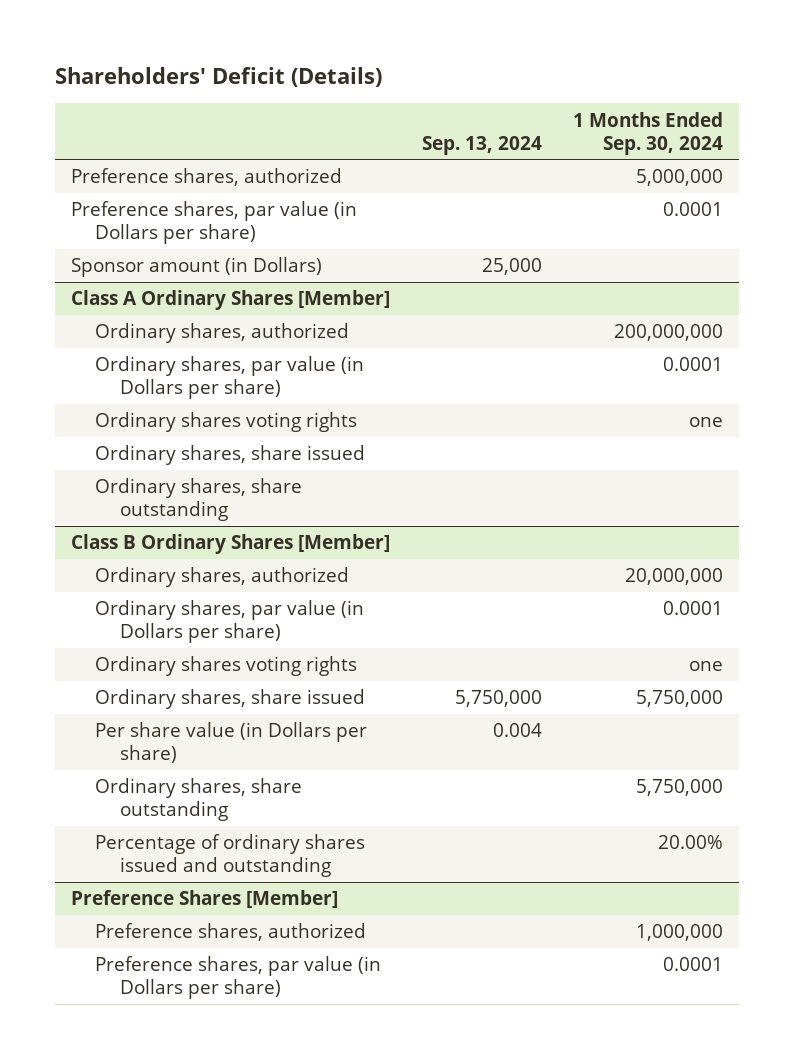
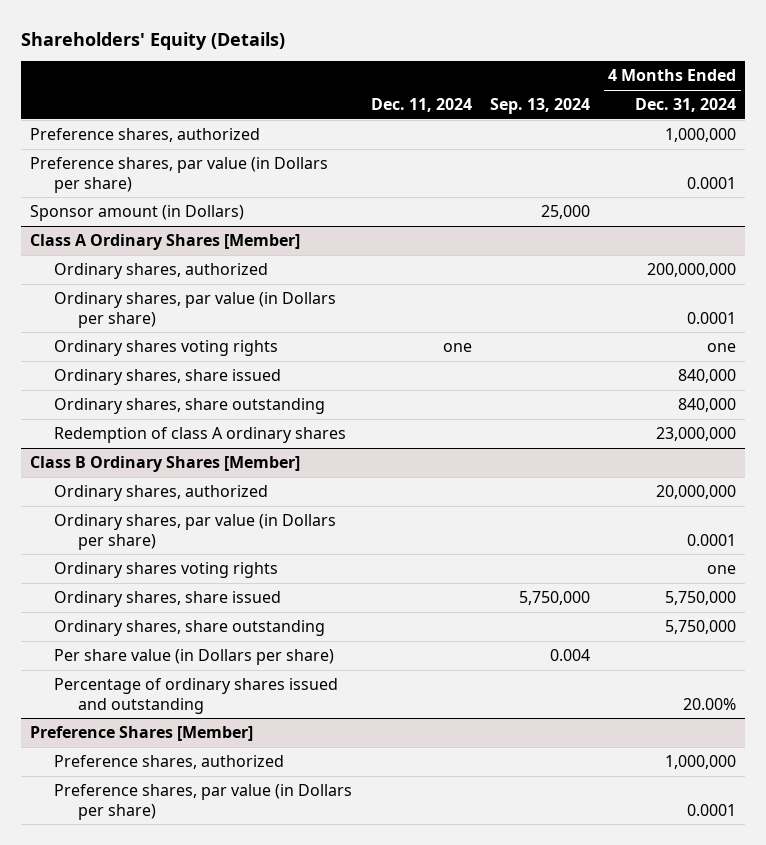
- Shareholders' Deficit (Details)
+ Shareholders' Equity (Details)
- | Sep. 13, 2024 | 1 Months Ended Sep. 30, 2024
+ | Dec. 11, 2024 | Sep. 13, 2024 | 4 Months Ended Dec. 31, 2024
@ Class A Ordinary Shares [Member]
+ Redemption of class A ordinary shares | | | 23,000,000
@ Class B Ordinary Shares [Member]
moved down: Per share value (in Dollars per share) | | 0.004 |

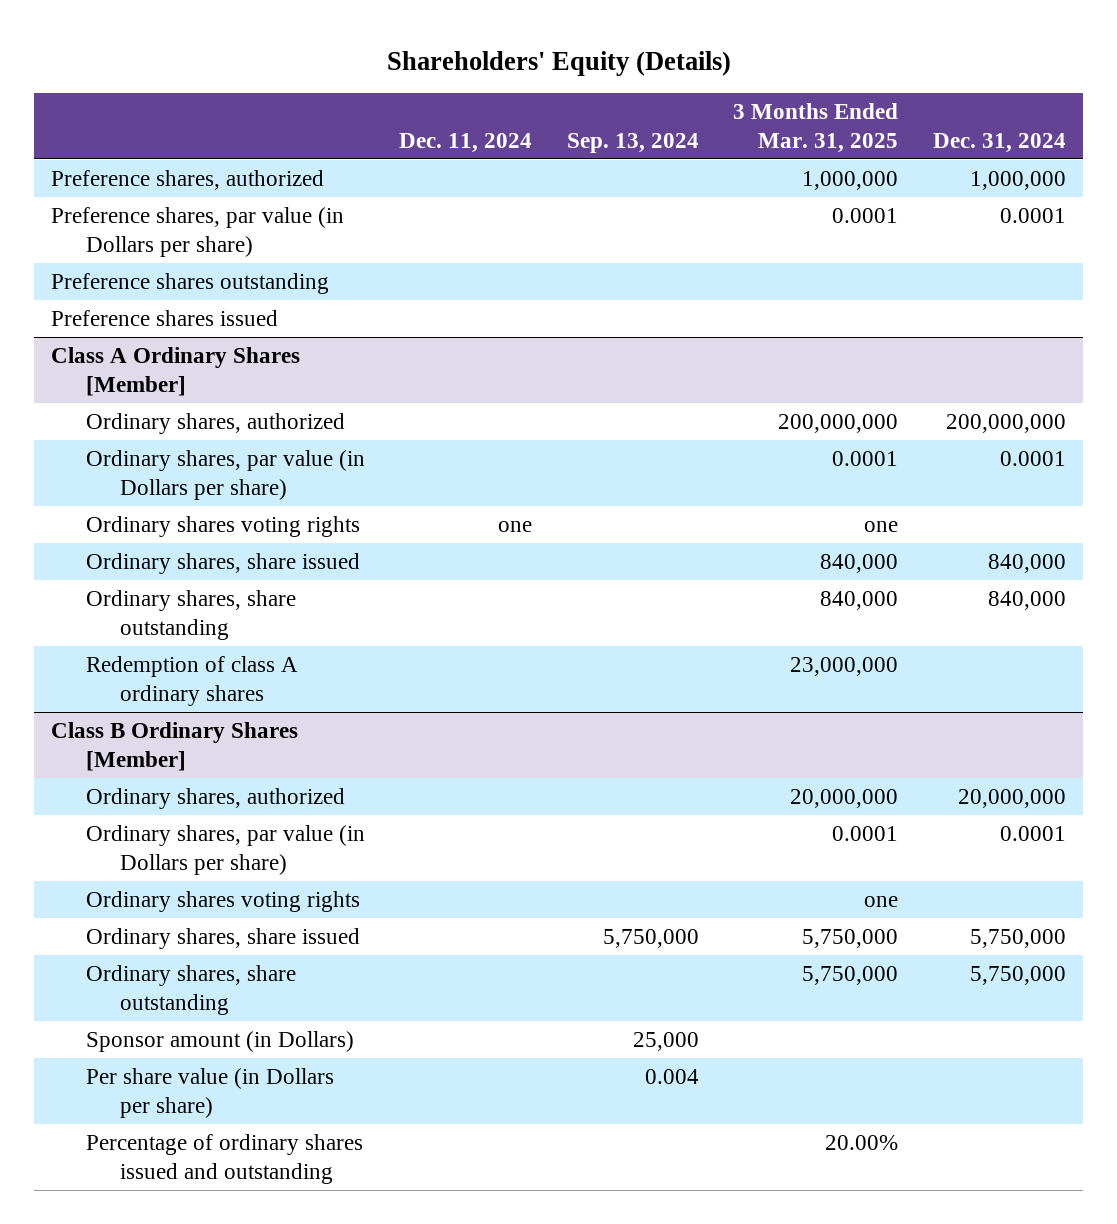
- | Dec. 11, 2024 | Sep. 13, 2024 | 4 Months Ended Dec. 31, 2024
+ | Dec. 11, 2024 | Sep. 13, 2024 | 3 Months Ended Mar. 31, 2025 | Dec. 31, 2024
- Sponsor amount (in Dollars) | | 25,000 |
+ Preference shares outstanding
+ Preference shares issued
@ Class B Ordinary Shares [Member]
+ Sponsor amount (in Dollars) | | 25,000 | |
- Preference Shares [Member]
- Preference shares, authorized | | | 1,000,000
- Preference shares, par value (in Dollars per share) | | | 0.0001

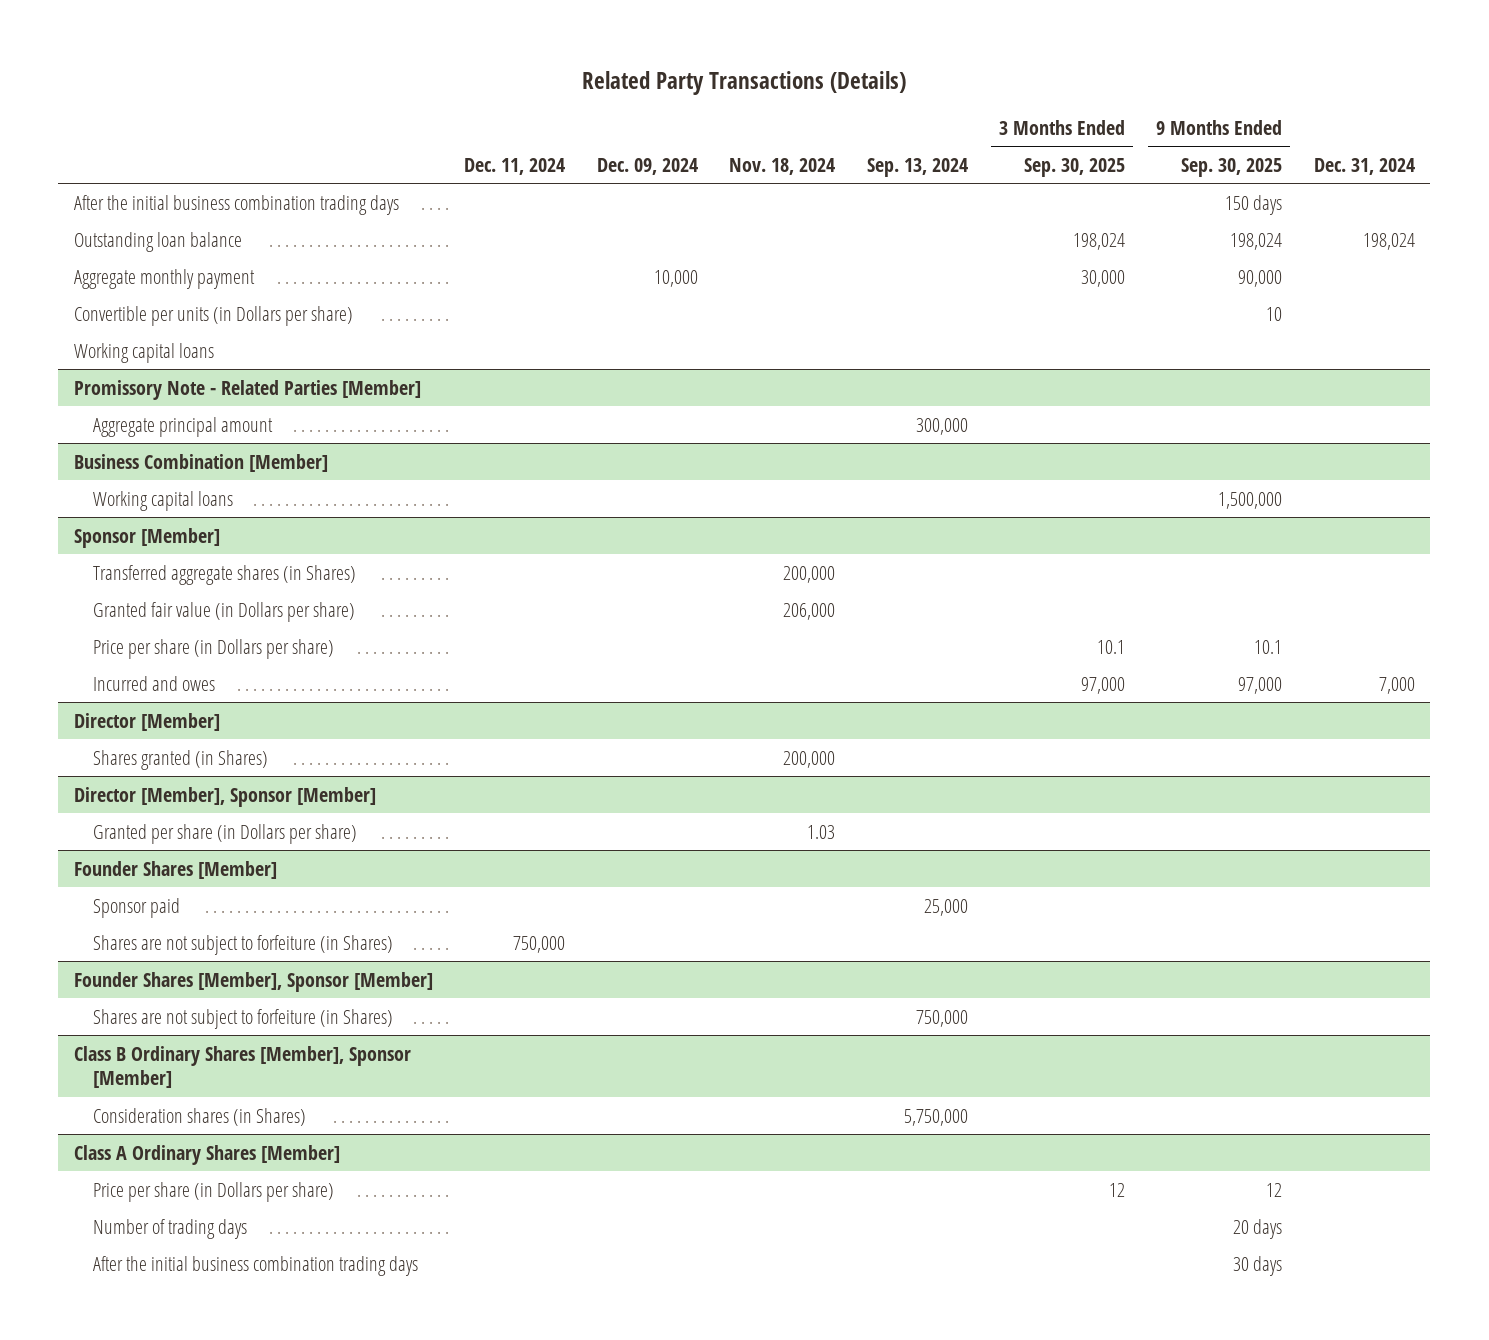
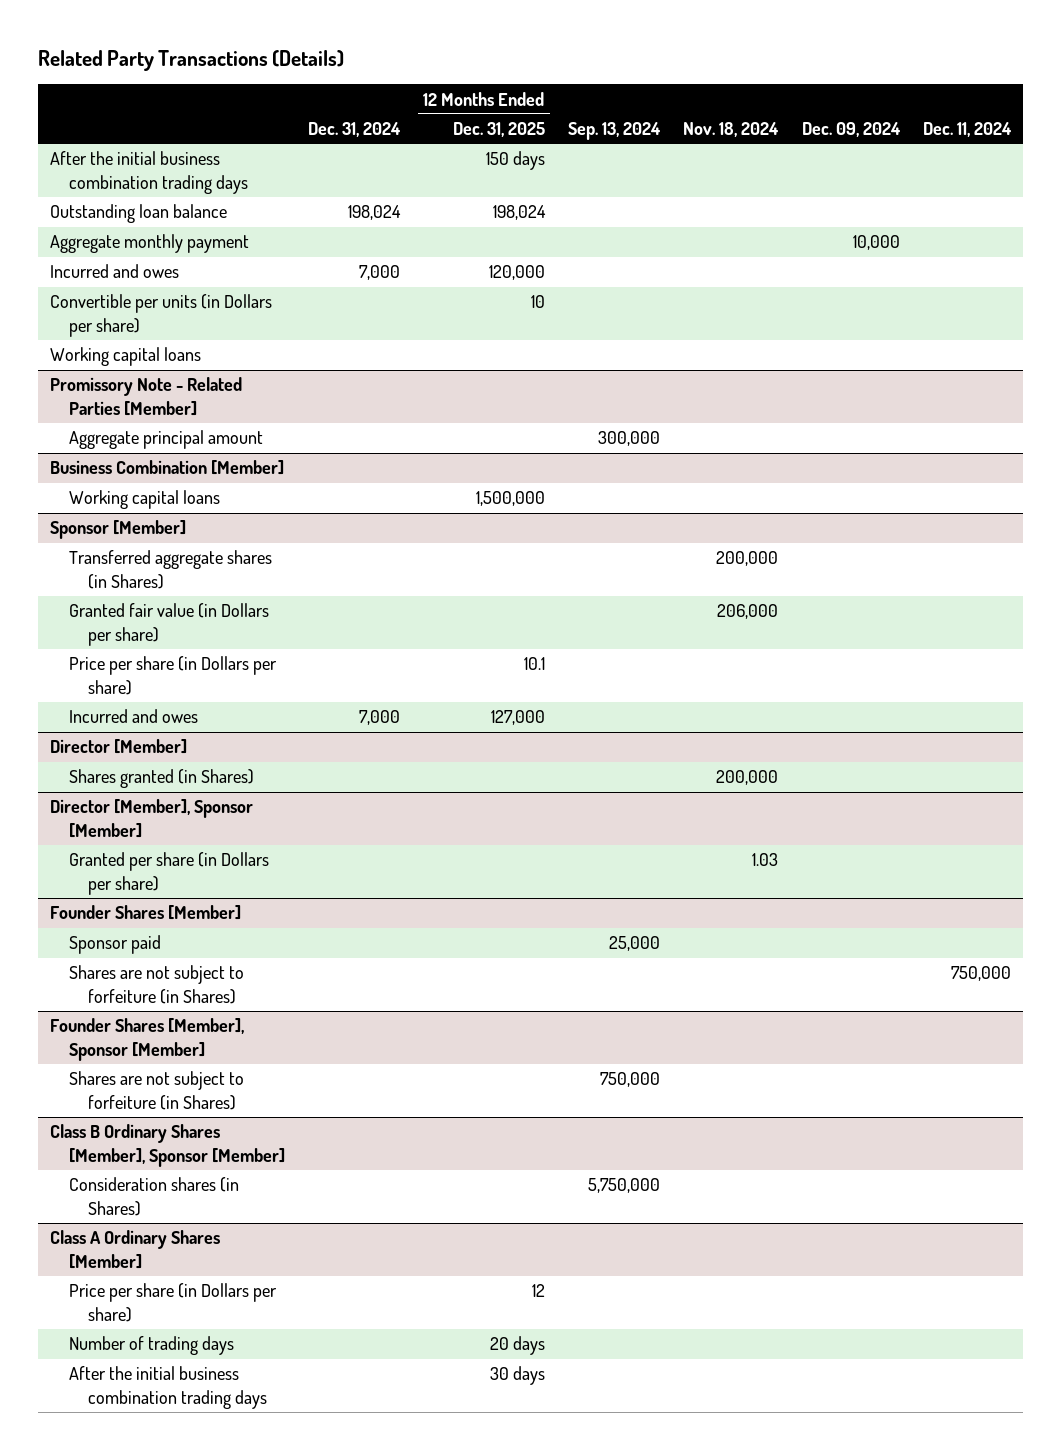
- | Dec. 11, 2024 | Dec. 09, 2024 | Nov. 18, 2024 | Sep. 13, 2024 | 3 Months Ended Sep. 30, 2025 | 9 Months Ended Sep. 30, 2025 | Dec. 31, 2024
+ | Dec. 31, 2024 | 12 Months Ended Dec. 31, 2025 | Sep. 13, 2024 | Nov. 18, 2024 | Dec. 09, 2024 | Dec. 11, 2024
+ Incurred and owes | 7,000 | 120,000 | | | |

